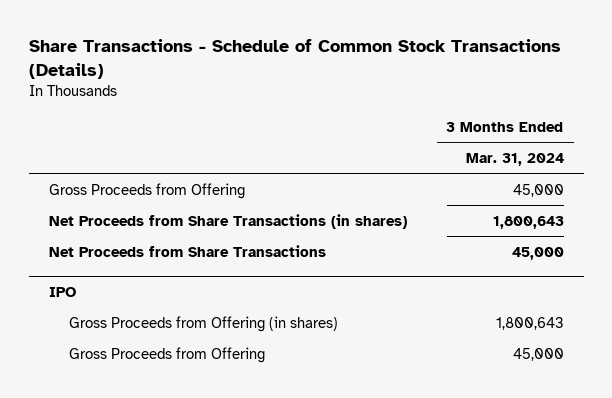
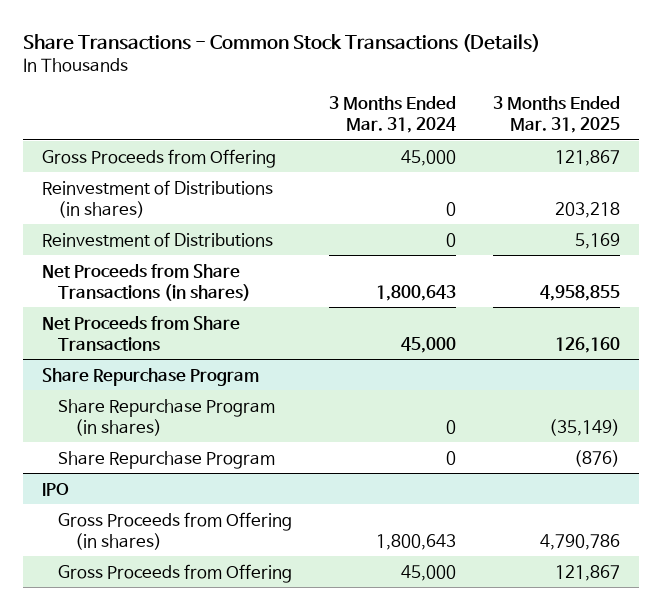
- Share Transactions - Schedule of Common Stock Transactions (Details)
+ Share Transactions - Common Stock Transactions (Details)
- | 3 Months Ended Mar. 31, 2024
+ | 3 Months Ended Mar. 31, 2024 | 3 Months Ended Mar. 31, 2025
+ Reinvestment of Distributions (in shares) | 0 | 203,218
+ Reinvestment of Distributions | 0 | 5,169
+ Share Repurchase Program
+ Share Repurchase Program (in shares) | 0 | (35,149)
+ Share Repurchase Program | 0 | (876)

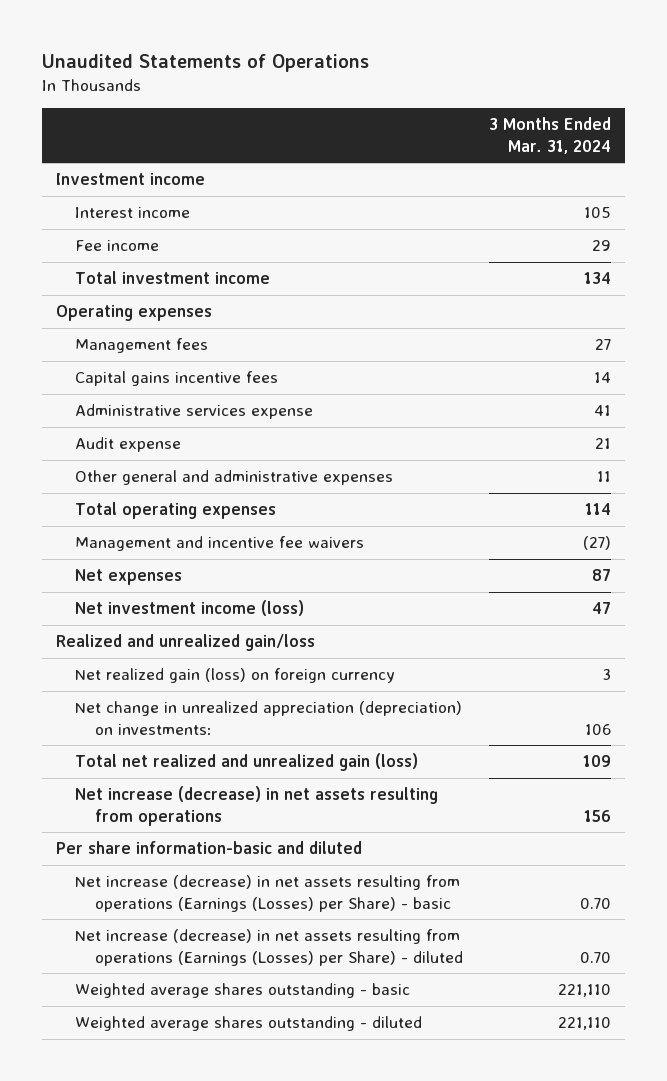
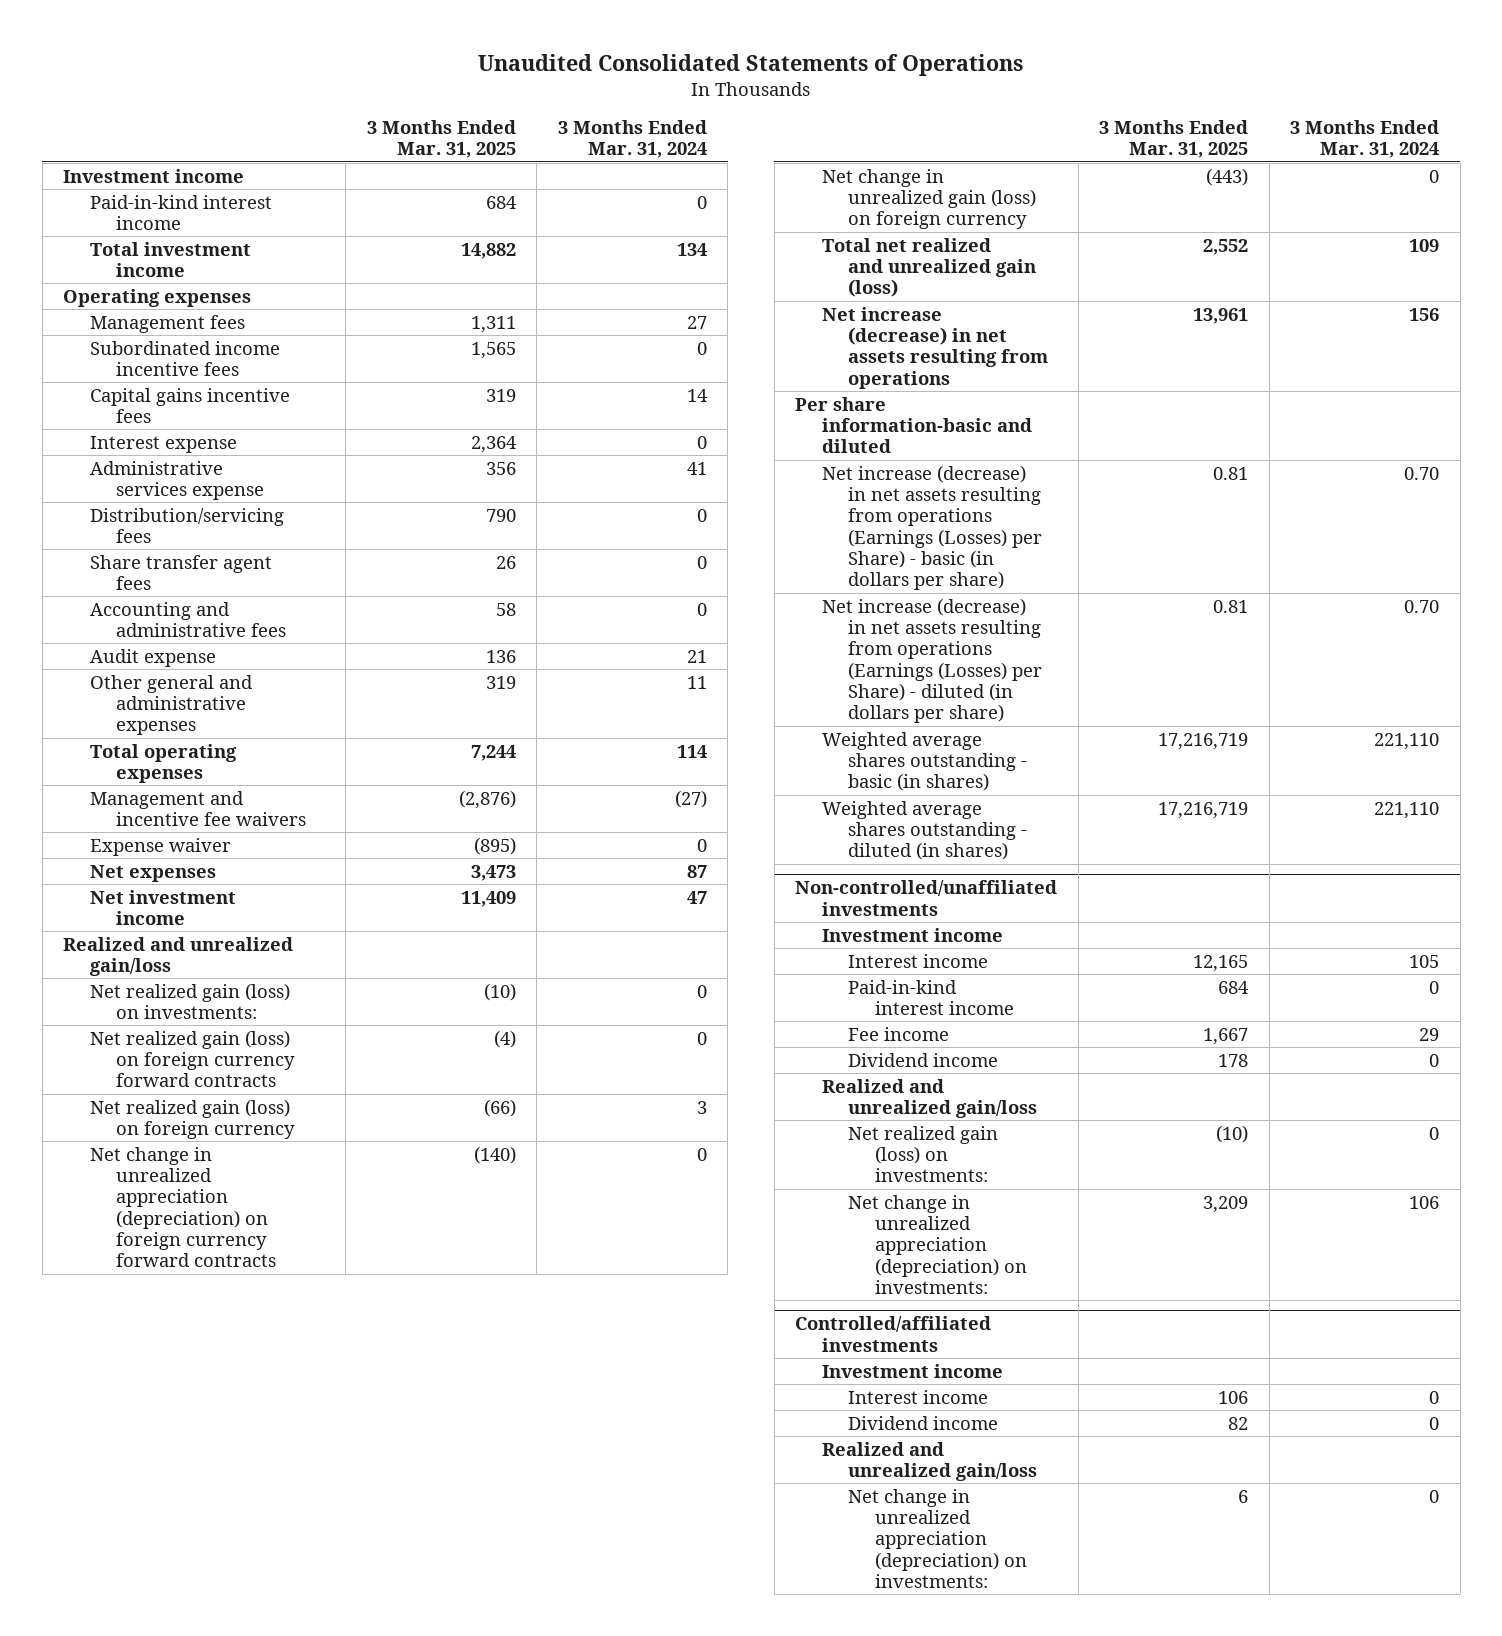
- Unaudited Statements of Operations
+ Unaudited Consolidated Statements of Operations
- | 3 Months Ended Mar. 31, 2024
+ | 3 Months Ended Mar. 31, 2025 | 3 Months Ended Mar. 31, 2024
- Interest income | 105
- Fee income | 29
+ Paid-in-kind interest income | 684 | 0
+ Subordinated income incentive fees | 1,565 | 0
+ Interest expense | 2,364 | 0
+ Distribution/servicing fees | 790 | 0
+ Share transfer agent fees | 26 | 0
+ Accounting and administrative fees | 58 | 0
+ Expense waiver | (895) | 0
- Net investment income (loss) | 47
+ Net investment income | 11,409 | 47
+ Net realized gain (loss) on investments: | (10) | 0
+ Net realized gain (loss) on foreign currency forward contracts | (4) | 0
- Net change in unrealized appreciation (depreciation) on investments: | 106
+ Net change in unrealized appreciation (depreciation) on foreign currency forward contracts | (140) | 0
+ Net change in unrealized gain (loss) on foreign currency | (443) | 0
- Net increase (decrease) in net assets resulting from operations (Earnings (Losses) per Share) - basic | 0.70
- Net increase (decrease) in net assets resulting from operations (Earnings (Losses) per Share) - diluted | 0.70
- Weighted average shares outstanding - basic | 221,110
- Weighted average shares outstanding - diluted | 221,110
+ Net increase (decrease) in net assets resulting from operations (Earnings (Losses) per Share) - basic (in dollars per share) | 0.81 | 0.70
+ Net increase (decrease) in net assets resulting from operations (Earnings (Losses) per Share) - diluted (in dollars per share) | 0.81 | 0.70
+ Weighted average shares outstanding - basic (in shares) | 17,216,719 | 221,110
+ Weighted average shares outstanding - diluted (in shares) | 17,216,719 | 221,110
+ Non-controlled/unaffiliated investments
+ Investment income
+ Interest income | 12,165 | 105
+ Paid-in-kind interest income | 684 | 0
+ Fee income | 1,667 | 29
+ Dividend income | 178 | 0
+ Realized and unrealized gain/loss
+ Net realized gain (loss) on investments: | (10) | 0
+ Net change in unrealized appreciation (depreciation) on investments: | 3,209 | 106
+ Controlled/affiliated investments
+ Investment income
+ Interest income | 106 | 0
+ Dividend income | 82 | 0
+ Realized and unrealized gain/loss
+ Net change in unrealized appreciation (depreciation) on investments: | 6 | 0

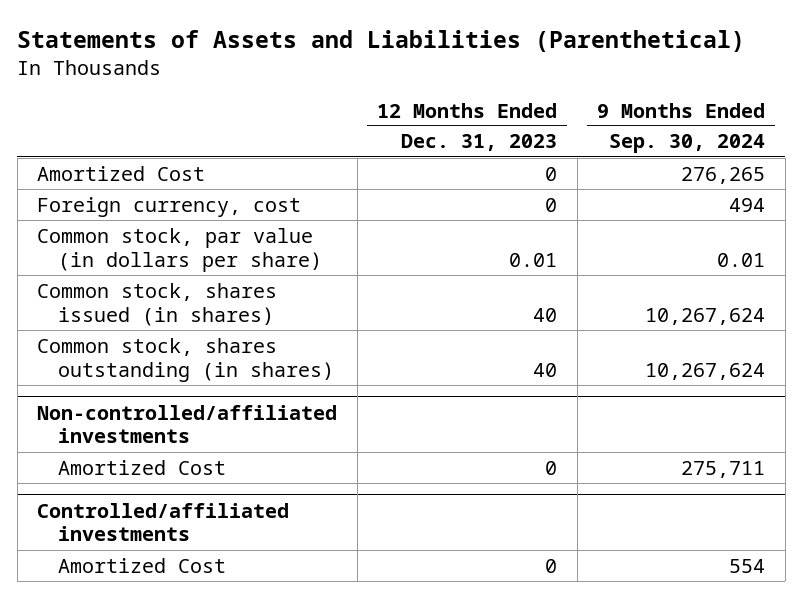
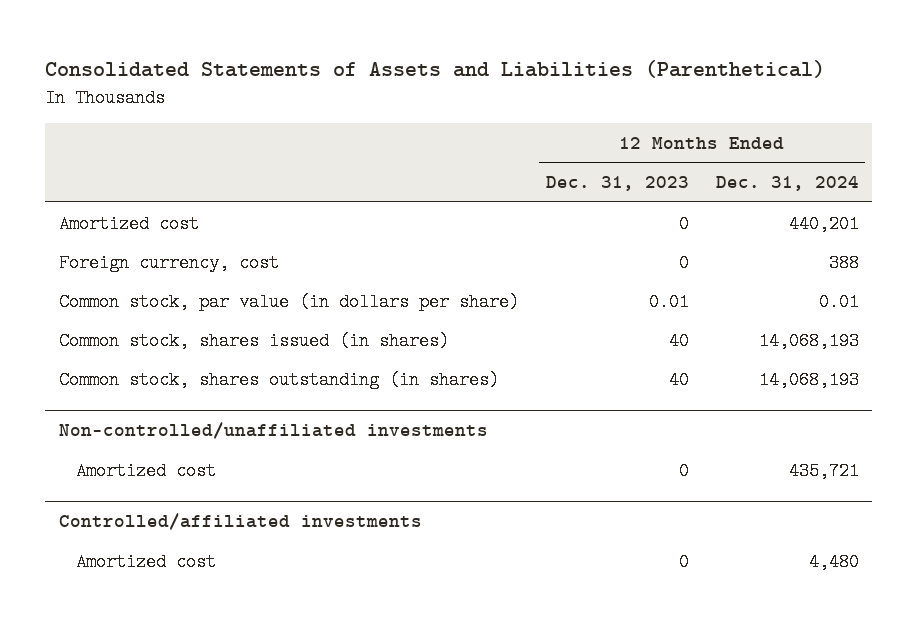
- Statements of Assets and Liabilities (Parenthetical)
+ Consolidated Statements of Assets and Liabilities (Parenthetical)
- | 12 Months Ended Dec. 31, 2023 | 9 Months Ended Sep. 30, 2024
+ | 12 Months Ended Dec. 31, 2023 | 12 Months Ended Dec. 31, 2024
- Amortized Cost | 0 | 276,265
+ Amortized cost | 0 | 440,201
- Non-controlled/affiliated investments
- Amortized Cost | 0 | 275,711
+ Non-controlled/unaffiliated investments
+ Amortized cost | 0 | 435,721
@ Controlled/affiliated investments
- Amortized Cost | 0 | 554
+ Amortized cost | 0 | 4,480

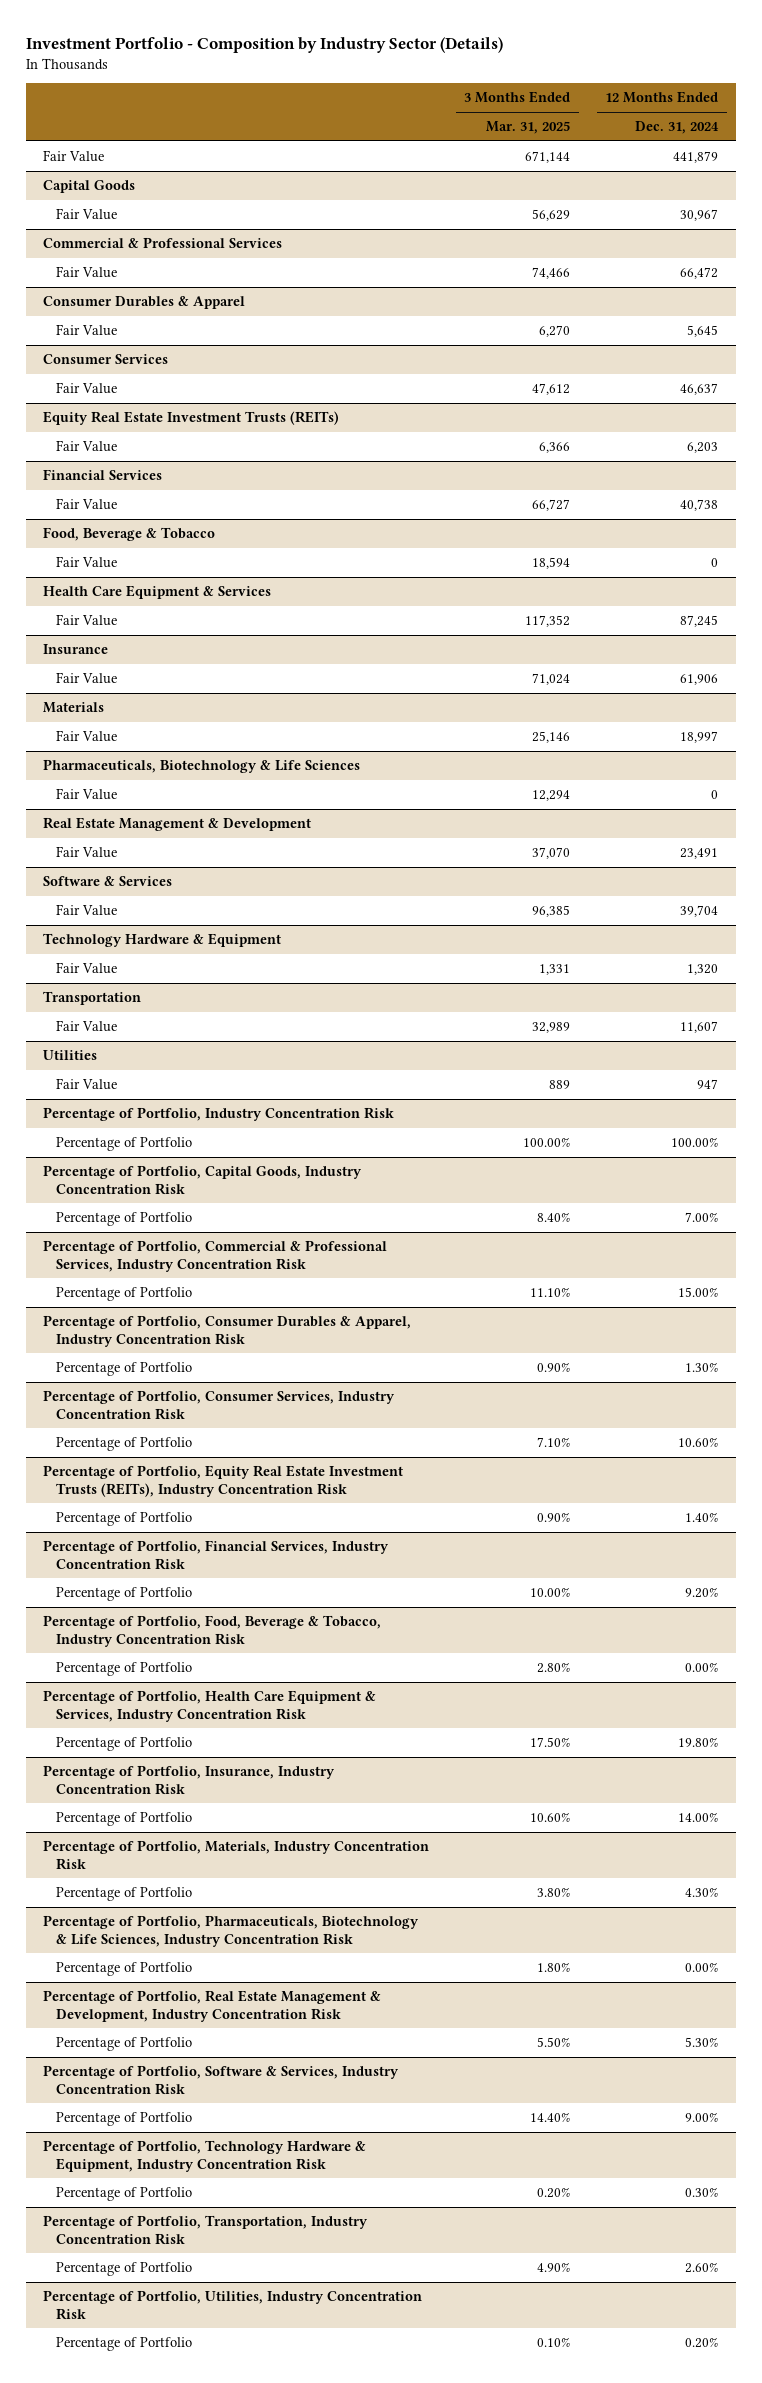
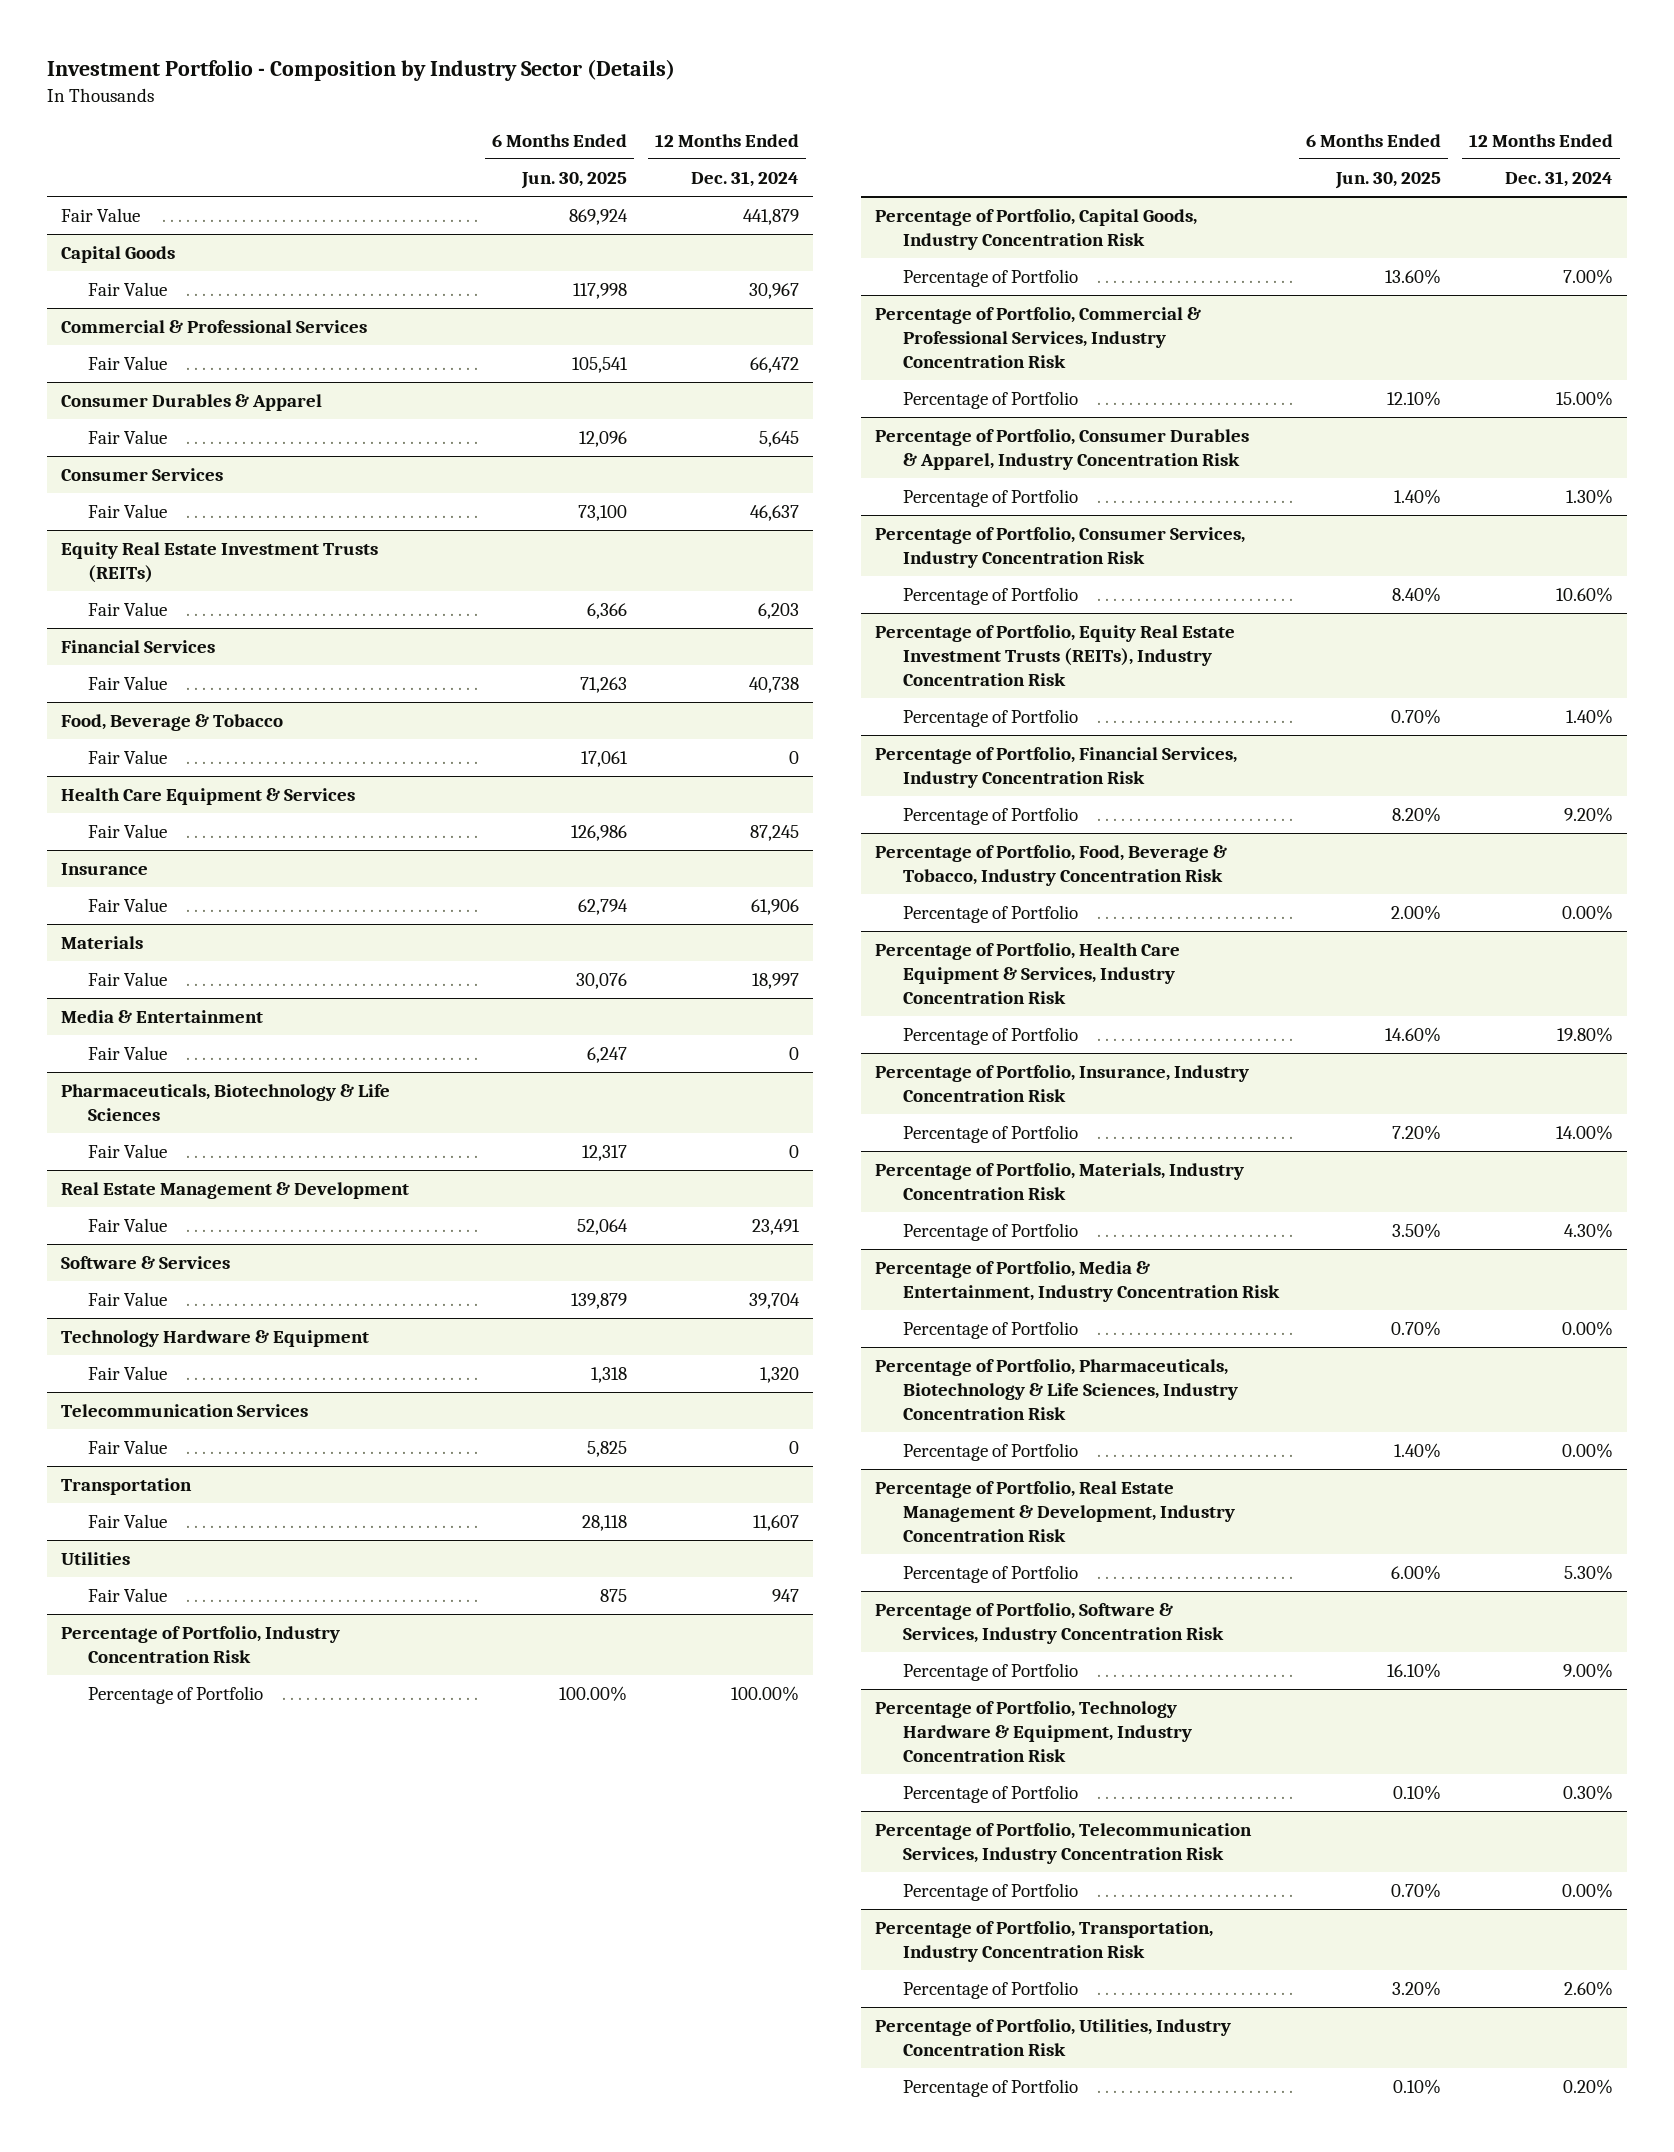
- | 3 Months Ended Mar. 31, 2025 | 12 Months Ended Dec. 31, 2024
+ | 6 Months Ended Jun. 30, 2025 | 12 Months Ended Dec. 31, 2024
+ Media & Entertainment
+ Fair Value | 6,247 | 0
+ Telecommunication Services
+ Fair Value | 5,825 | 0
+ Percentage of Portfolio, Media & Entertainment, Industry Concentration Risk
+ Percentage of Portfolio | 0.70% | 0.00%
+ Percentage of Portfolio, Telecommunication Services, Industry Concentration Risk
+ Percentage of Portfolio | 0.70% | 0.00%

